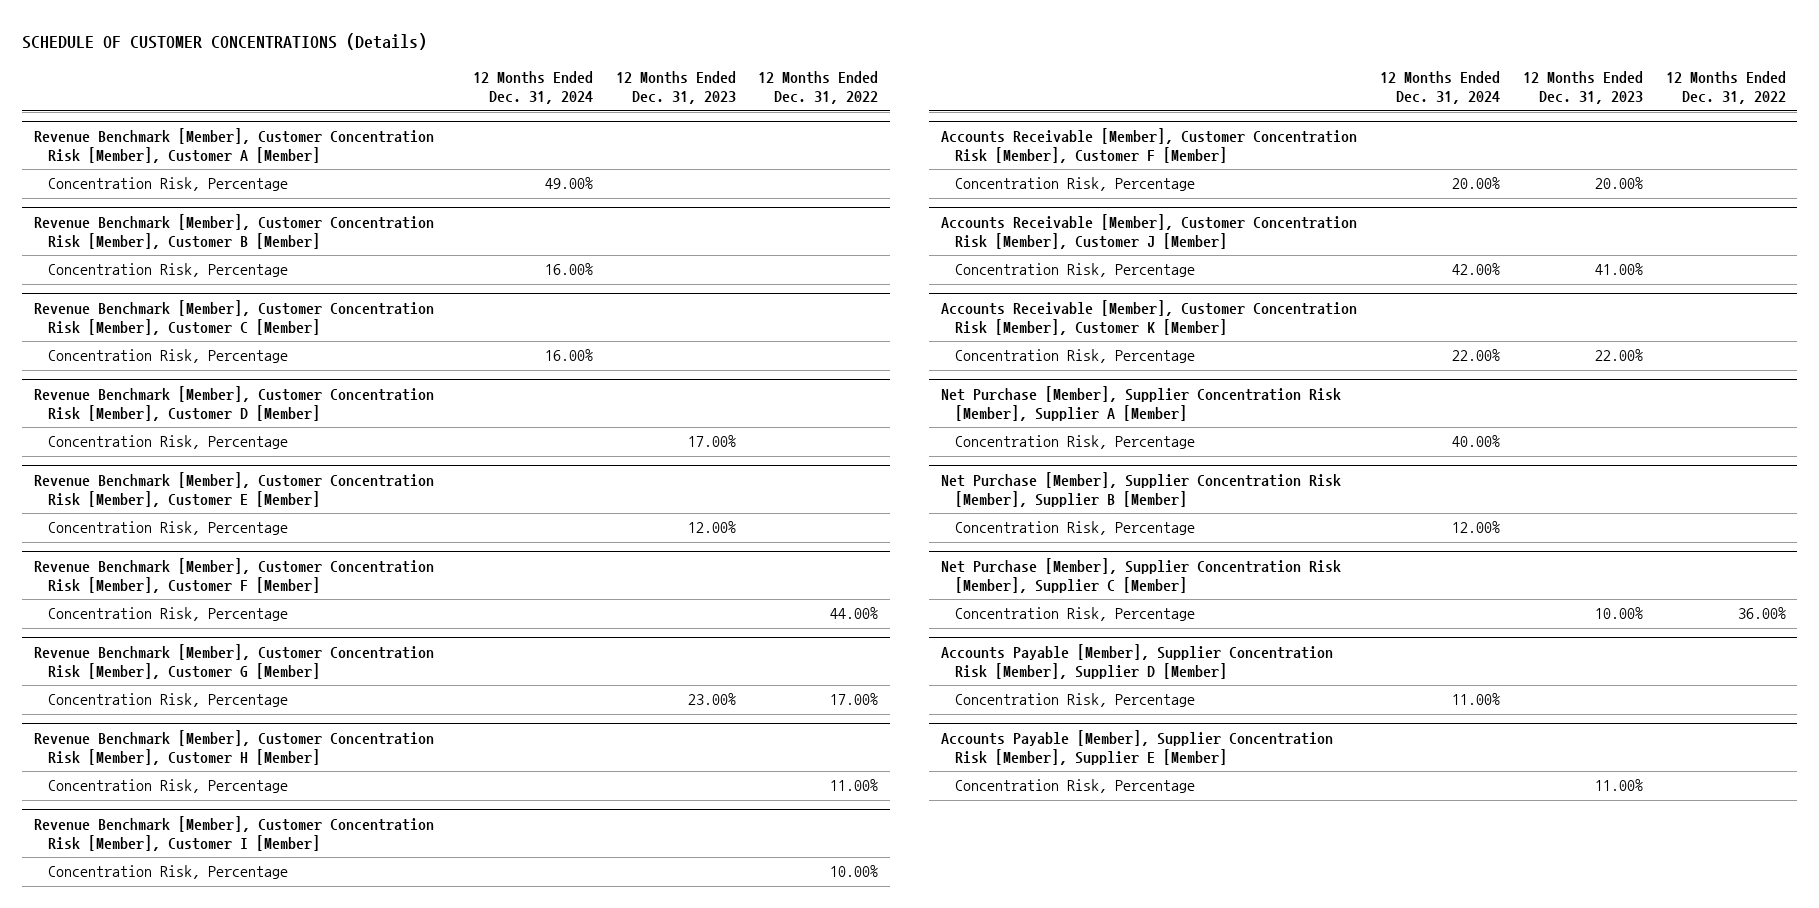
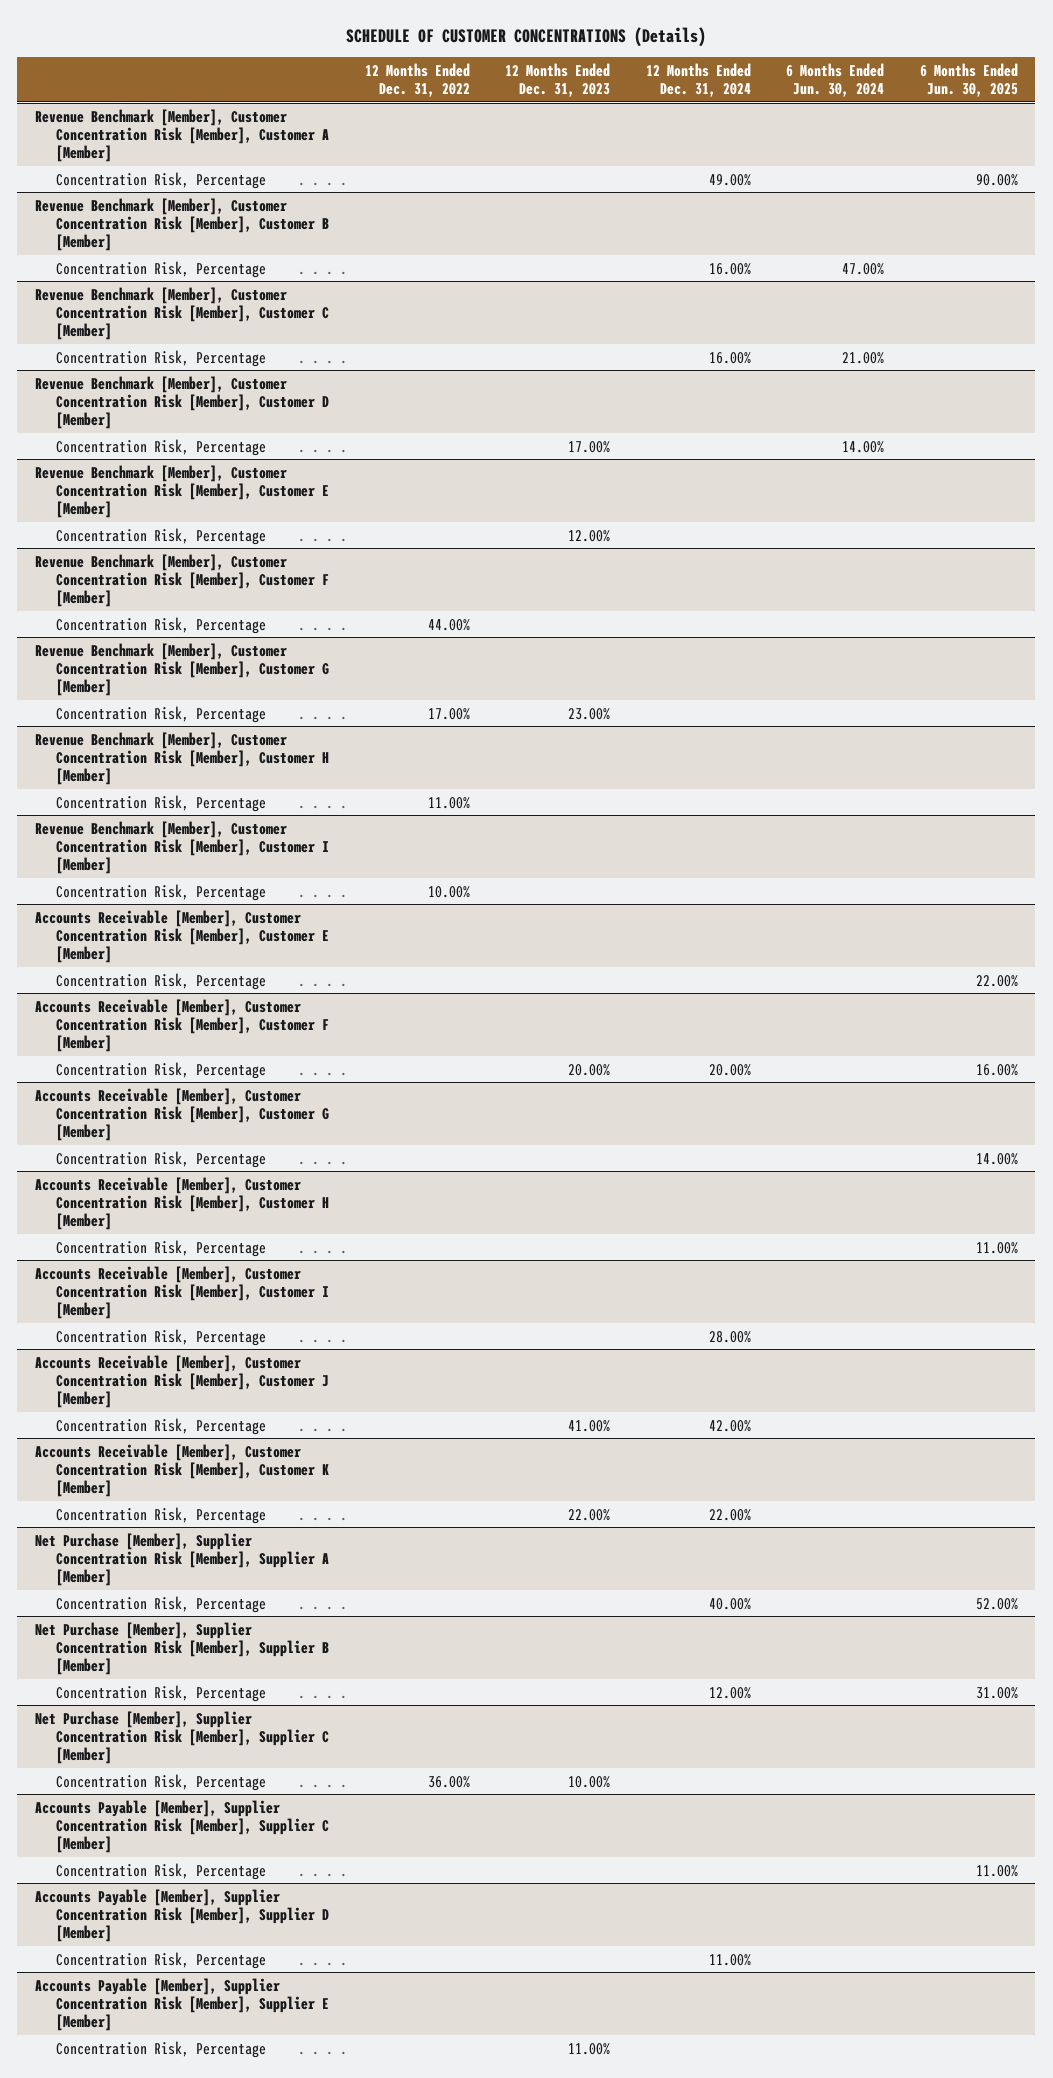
- | 12 Months Ended Dec. 31, 2024 | 12 Months Ended Dec. 31, 2023 | 12 Months Ended Dec. 31, 2022
+ | 12 Months Ended Dec. 31, 2022 | 12 Months Ended Dec. 31, 2023 | 12 Months Ended Dec. 31, 2024 | 6 Months Ended Jun. 30, 2024 | 6 Months Ended Jun. 30, 2025
+ Accounts Receivable [Member], Customer Concentration Risk [Member], Customer E [Member]
+ Concentration Risk, Percentage | | | | | 22.00%
+ Accounts Receivable [Member], Customer Concentration Risk [Member], Customer G [Member]
+ Concentration Risk, Percentage | | | | | 14.00%
+ Accounts Receivable [Member], Customer Concentration Risk [Member], Customer H [Member]
+ Concentration Risk, Percentage | | | | | 11.00%
+ Accounts Receivable [Member], Customer Concentration Risk [Member], Customer I [Member]
+ Concentration Risk, Percentage | | | 28.00% | |
+ Accounts Payable [Member], Supplier Concentration Risk [Member], Supplier C [Member]
+ Concentration Risk, Percentage | | | | | 11.00%

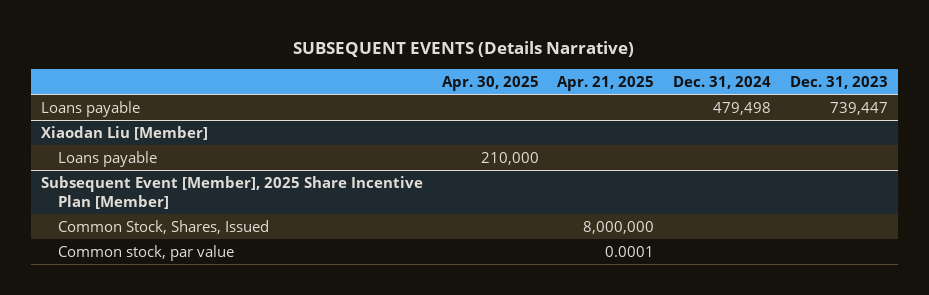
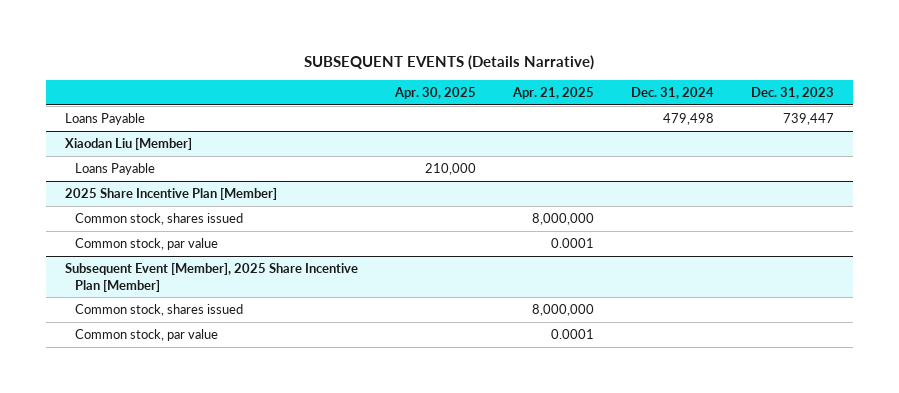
- Loans payable | | | 479,498 | 739,447
+ Loans Payable | | | 479,498 | 739,447
@ Xiaodan Liu [Member]
- Loans payable | 210,000 | | |
+ Loans Payable | 210,000 | | |
+ 2025 Share Incentive Plan [Member]
+ Common stock, shares issued | | 8,000,000 | |
+ Common stock, par value | | 0.0001 | |
@ Subsequent Event [Member], 2025 Share Incentive Plan [Member]
- Common Stock, Shares, Issued | | 8,000,000 | |
+ Common stock, shares issued | | 8,000,000 | |

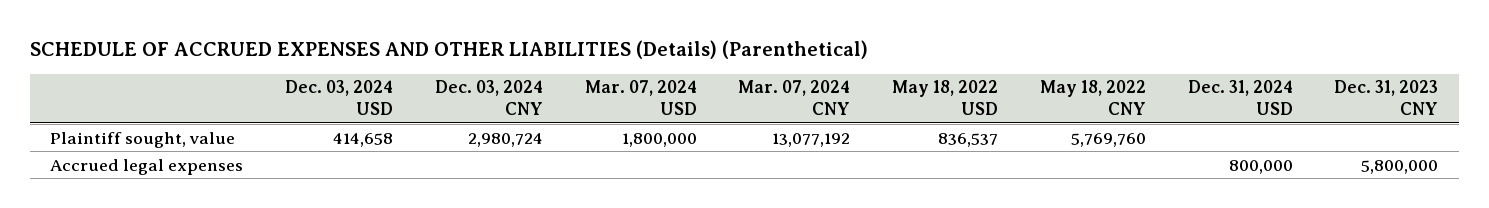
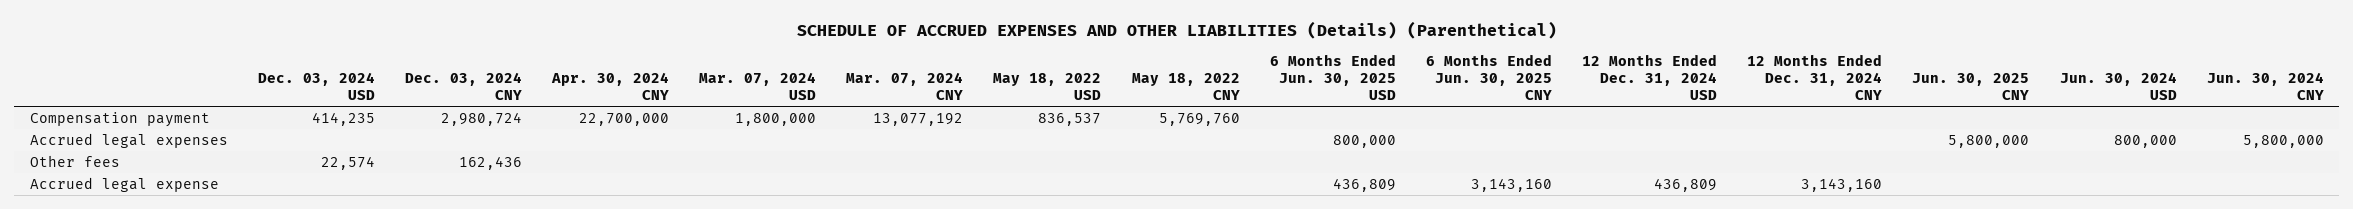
- | Dec. 03, 2024 USD | Dec. 03, 2024 CNY | Mar. 07, 2024 USD | Mar. 07, 2024 CNY | May 18, 2022 USD | May 18, 2022 CNY | Dec. 31, 2024 USD | Dec. 31, 2023 CNY
+ | Dec. 03, 2024 USD | Dec. 03, 2024 CNY | Apr. 30, 2024 CNY | Mar. 07, 2024 USD | Mar. 07, 2024 CNY | May 18, 2022 USD | May 18, 2022 CNY | 6 Months Ended Jun. 30, 2025 USD | 6 Months Ended Jun. 30, 2025 CNY | 12 Months Ended Dec. 31, 2024 USD | 12 Months Ended Dec. 31, 2024 CNY | Jun. 30, 2025 CNY | Jun. 30, 2024 USD | Jun. 30, 2024 CNY
- Plaintiff sought, value | 414,658 | 2,980,724 | 1,800,000 | 13,077,192 | 836,537 | 5,769,760 | |
+ Compensation payment | 414,235 | 2,980,724 | 22,700,000 | 1,800,000 | 13,077,192 | 836,537 | 5,769,760 | | | | | | |
+ Other fees | 22,574 | 162,436 | | | | | | | | | | | |
+ Accrued legal expense | | | | | | | | 436,809 | 3,143,160 | 436,809 | 3,143,160 | | |

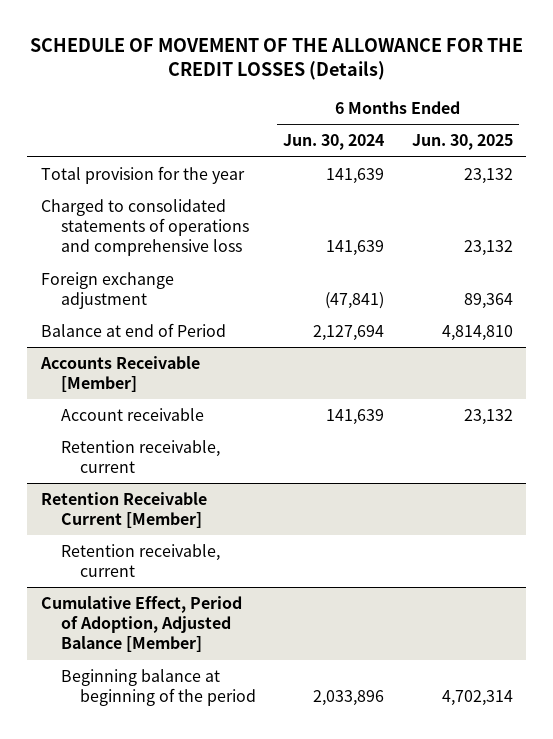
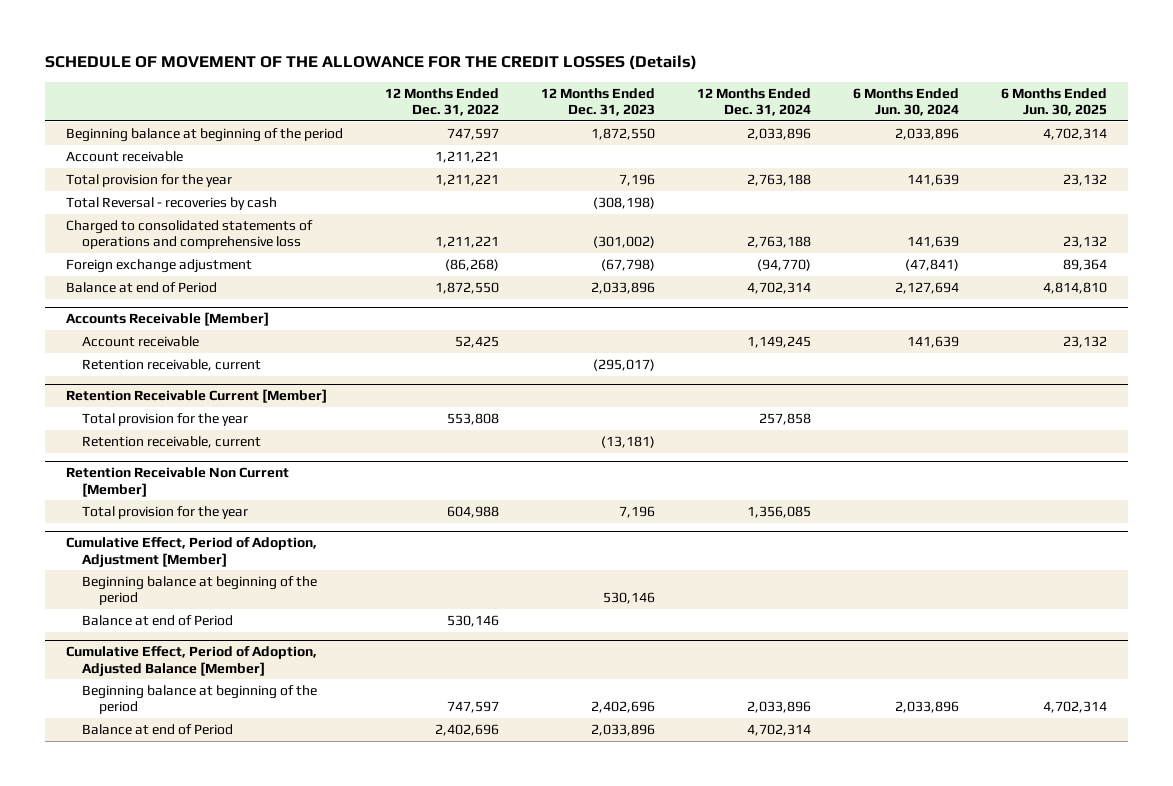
- | 6 Months Ended Jun. 30, 2024 | 6 Months Ended Jun. 30, 2025
+ | 12 Months Ended Dec. 31, 2022 | 12 Months Ended Dec. 31, 2023 | 12 Months Ended Dec. 31, 2024 | 6 Months Ended Jun. 30, 2024 | 6 Months Ended Jun. 30, 2025
+ Beginning balance at beginning of the period | 747,597 | 1,872,550 | 2,033,896 | 2,033,896 | 4,702,314
+ Account receivable | 1,211,221 | | | |
+ Total Reversal - recoveries by cash | | (308,198) | | |
@ Retention Receivable Current [Member]
+ Total provision for the year | 553,808 | | 257,858 | |
+ Retention Receivable Non Current [Member]
+ Total provision for the year | 604,988 | 7,196 | 1,356,085 | |
+ Cumulative Effect, Period of Adoption, Adjustment [Member]
+ Beginning balance at beginning of the period | | 530,146 | | |
+ Balance at end of Period | 530,146 | | | |
@ Cumulative Effect, Period of Adoption, Adjusted Balance [Member]
+ Balance at end of Period | 2,402,696 | 2,033,896 | 4,702,314 | |

